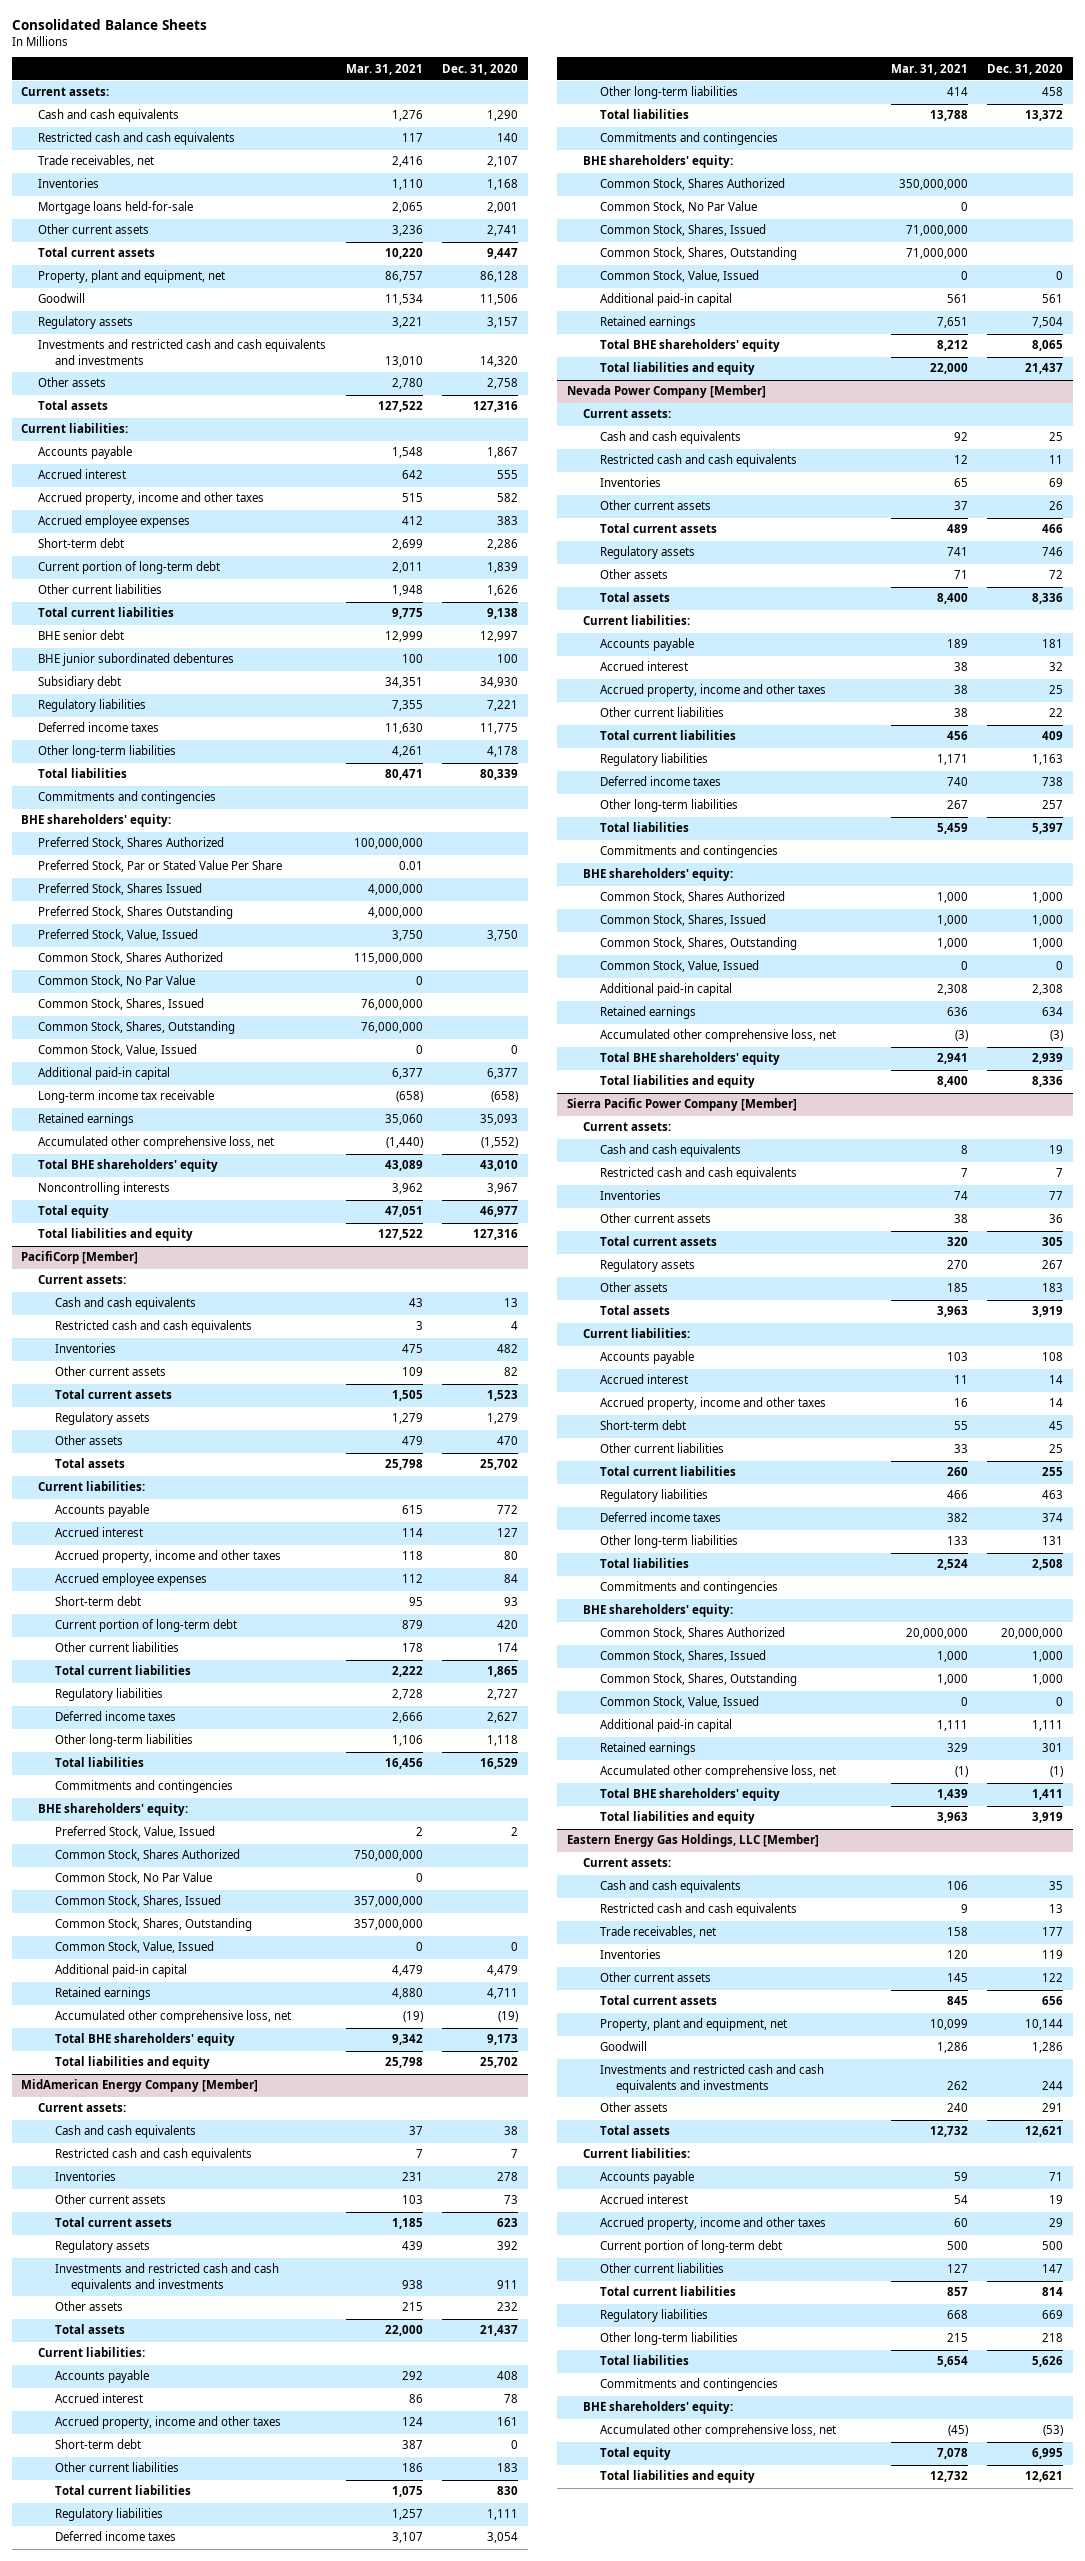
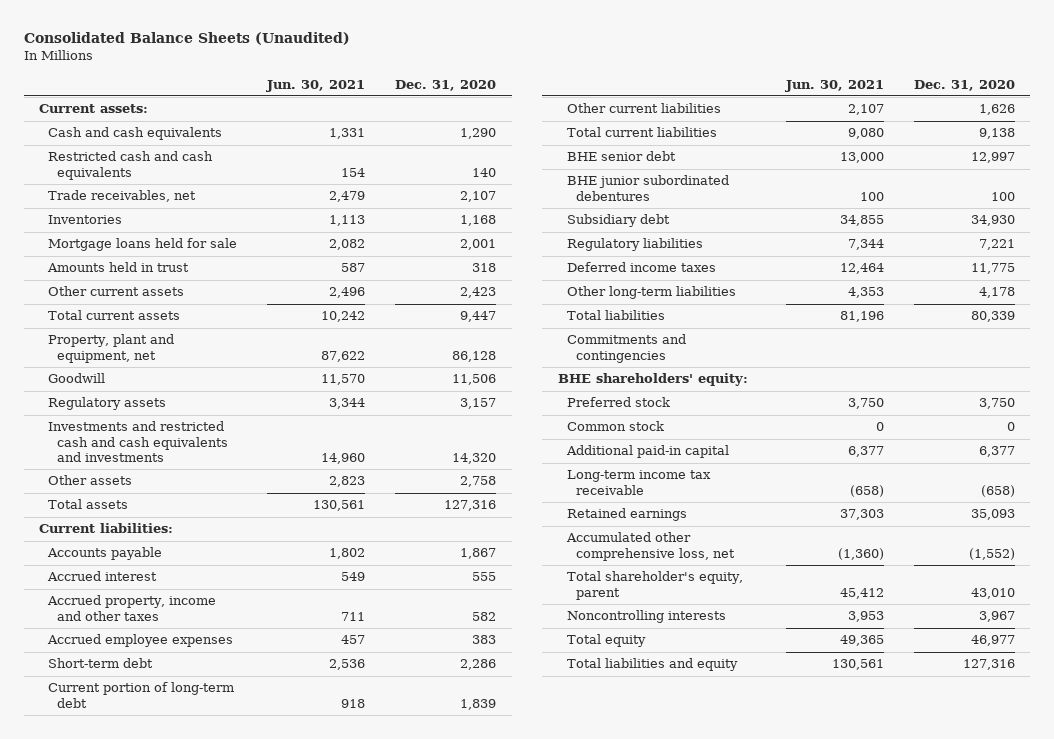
- Consolidated Balance Sheets
+ Consolidated Balance Sheets (Unaudited)
- | Mar. 31, 2021 | Dec. 31, 2020
+ | Jun. 30, 2021 | Dec. 31, 2020
- Mortgage loans held-for-sale | 2,065 | 2,001
- Other current assets | 3,236 | 2,741
+ Mortgage loans held for sale | 2,082 | 2,001
+ Amounts held in trust | 587 | 318
+ Other current assets | 2,496 | 2,423
- Preferred Stock, Shares Authorized | 100,000,000 |
- Preferred Stock, Par or Stated Value Per Share | 0.01 |
- Preferred Stock, Shares Issued | 4,000,000 |
- Preferred Stock, Shares Outstanding | 4,000,000 |
- Preferred Stock, Value, Issued | 3,750 | 3,750
- Common Stock, Shares Authorized | 115,000,000 |
- Common Stock, No Par Value | 0 |
- Common Stock, Shares, Issued | 76,000,000 |
- Common Stock, Shares, Outstanding | 76,000,000 |
- Common Stock, Value, Issued | 0 | 0
+ Preferred stock | 3,750 | 3,750
+ Common stock | 0 | 0
- Total BHE shareholders' equity | 43,089 | 43,010
+ Total shareholder's equity, parent | 45,412 | 43,010
- PacifiCorp [Member]
- Current assets:
- Cash and cash equivalents | 43 | 13
- Restricted cash and cash equivalents | 3 | 4
- Inventories | 475 | 482
- Other current assets | 109 | 82
- Total current assets | 1,505 | 1,523
- Regulatory assets | 1,279 | 1,279
- Other assets | 479 | 470
- Total assets | 25,798 | 25,702
- Current liabilities:
- Accounts payable | 615 | 772
- Accrued interest | 114 | 127
- Accrued property, income and other taxes | 118 | 80
- Accrued employee expenses | 112 | 84
- Short-term debt | 95 | 93
- Current portion of long-term debt | 879 | 420
- Other current liabilities | 178 | 174
- Total current liabilities | 2,222 | 1,865
- Regulatory liabilities | 2,728 | 2,727
- Deferred income taxes | 2,666 | 2,627
- Other long-term liabilities | 1,106 | 1,118
- Total liabilities | 16,456 | 16,529
- Commitments and contingencies
- BHE shareholders' equity:
- Preferred Stock, Value, Issued | 2 | 2
- Common Stock, Shares Authorized | 750,000,000 |
- Common Stock, No Par Value | 0 |
- Common Stock, Shares, Issued | 357,000,000 |
- Common Stock, Shares, Outstanding | 357,000,000 |
- Common Stock, Value, Issued | 0 | 0
- Additional paid-in capital | 4,479 | 4,479
- Retained earnings | 4,880 | 4,711
- Accumulated other comprehensive loss, net | (19) | (19)
- Total BHE shareholders' equity | 9,342 | 9,173
- Total liabilities and equity | 25,798 | 25,702
- MidAmerican Energy Company [Member]
- Current assets:
- Cash and cash equivalents | 37 | 38
- Restricted cash and cash equivalents | 7 | 7
- Inventories | 231 | 278
- Other current assets | 103 | 73
- Total current assets | 1,185 | 623
- Regulatory assets | 439 | 392
- Investments and restricted cash and cash equivalents and investments | 938 | 911
- Other assets | 215 | 232
- Total assets | 22,000 | 21,437
- Current liabilities:
- Accounts payable | 292 | 408
- Accrued interest | 86 | 78
- Accrued property, income and other taxes | 124 | 161
- Short-term debt | 387 | 0
- Other current liabilities | 186 | 183
- Total current liabilities | 1,075 | 830
- Regulatory liabilities | 1,257 | 1,111
- Deferred income taxes | 3,107 | 3,054
- Other long-term liabilities | 414 | 458
- Total liabilities | 13,788 | 13,372
- Commitments and contingencies
- BHE shareholders' equity:
- Common Stock, Shares Authorized | 350,000,000 |
- Common Stock, No Par Value | 0 |
- Common Stock, Shares, Issued | 71,000,000 |
- Common Stock, Shares, Outstanding | 71,000,000 |
- Common Stock, Value, Issued | 0 | 0
- Additional paid-in capital | 561 | 561
- Retained earnings | 7,651 | 7,504
- Total BHE shareholders' equity | 8,212 | 8,065
- Total liabilities and equity | 22,000 | 21,437
- Nevada Power Company [Member]
- Current assets:
- Cash and cash equivalents | 92 | 25
- Restricted cash and cash equivalents | 12 | 11
- Inventories | 65 | 69
- Other current assets | 37 | 26
- Total current assets | 489 | 466
- Regulatory assets | 741 | 746
- Other assets | 71 | 72
- Total assets | 8,400 | 8,336
- Current liabilities:
- Accounts payable | 189 | 181
- Accrued interest | 38 | 32
- Accrued property, income and other taxes | 38 | 25
- Other current liabilities | 38 | 22
- Total current liabilities | 456 | 409
- Regulatory liabilities | 1,171 | 1,163
- Deferred income taxes | 740 | 738
- Other long-term liabilities | 267 | 257
- Total liabilities | 5,459 | 5,397
- Commitments and contingencies
- BHE shareholders' equity:
- Common Stock, Shares Authorized | 1,000 | 1,000
- Common Stock, Shares, Issued | 1,000 | 1,000
- Common Stock, Shares, Outstanding | 1,000 | 1,000
- Common Stock, Value, Issued | 0 | 0
- Additional paid-in capital | 2,308 | 2,308
- Retained earnings | 636 | 634
- Accumulated other comprehensive loss, net | (3) | (3)
- Total BHE shareholders' equity | 2,941 | 2,939
- Total liabilities and equity | 8,400 | 8,336
- Sierra Pacific Power Company [Member]
- Current assets:
- Cash and cash equivalents | 8 | 19
- Restricted cash and cash equivalents | 7 | 7
- Inventories | 74 | 77
- Other current assets | 38 | 36
- Total current assets | 320 | 305
- Regulatory assets | 270 | 267
- Other assets | 185 | 183
- Total assets | 3,963 | 3,919
- Current liabilities:
- Accounts payable | 103 | 108
- Accrued interest | 11 | 14
- Accrued property, income and other taxes | 16 | 14
- Short-term debt | 55 | 45
- Other current liabilities | 33 | 25
- Total current liabilities | 260 | 255
- Regulatory liabilities | 466 | 463
- Deferred income taxes | 382 | 374
- Other long-term liabilities | 133 | 131
- Total liabilities | 2,524 | 2,508
- Commitments and contingencies
- BHE shareholders' equity:
- Common Stock, Shares Authorized | 20,000,000 | 20,000,000
- Common Stock, Shares, Issued | 1,000 | 1,000
- Common Stock, Shares, Outstanding | 1,000 | 1,000
- Common Stock, Value, Issued | 0 | 0
- Additional paid-in capital | 1,111 | 1,111
- Retained earnings | 329 | 301
- Accumulated other comprehensive loss, net | (1) | (1)
- Total BHE shareholders' equity | 1,439 | 1,411
- Total liabilities and equity | 3,963 | 3,919
- Eastern Energy Gas Holdings, LLC [Member]
- Current assets:
- Cash and cash equivalents | 106 | 35
- Restricted cash and cash equivalents | 9 | 13
- Trade receivables, net | 158 | 177
- Inventories | 120 | 119
- Other current assets | 145 | 122
- Total current assets | 845 | 656
- Property, plant and equipment, net | 10,099 | 10,144
- Goodwill | 1,286 | 1,286
- Investments and restricted cash and cash equivalents and investments | 262 | 244
- Other assets | 240 | 291
- Total assets | 12,732 | 12,621
- Current liabilities:
- Accounts payable | 59 | 71
- Accrued interest | 54 | 19
- Accrued property, income and other taxes | 60 | 29
- Current portion of long-term debt | 500 | 500
- Other current liabilities | 127 | 147
- Total current liabilities | 857 | 814
- Regulatory liabilities | 668 | 669
- Other long-term liabilities | 215 | 218
- Total liabilities | 5,654 | 5,626
- Commitments and contingencies
- BHE shareholders' equity:
- Accumulated other comprehensive loss, net | (45) | (53)
- Total equity | 7,078 | 6,995
- Total liabilities and equity | 12,732 | 12,621

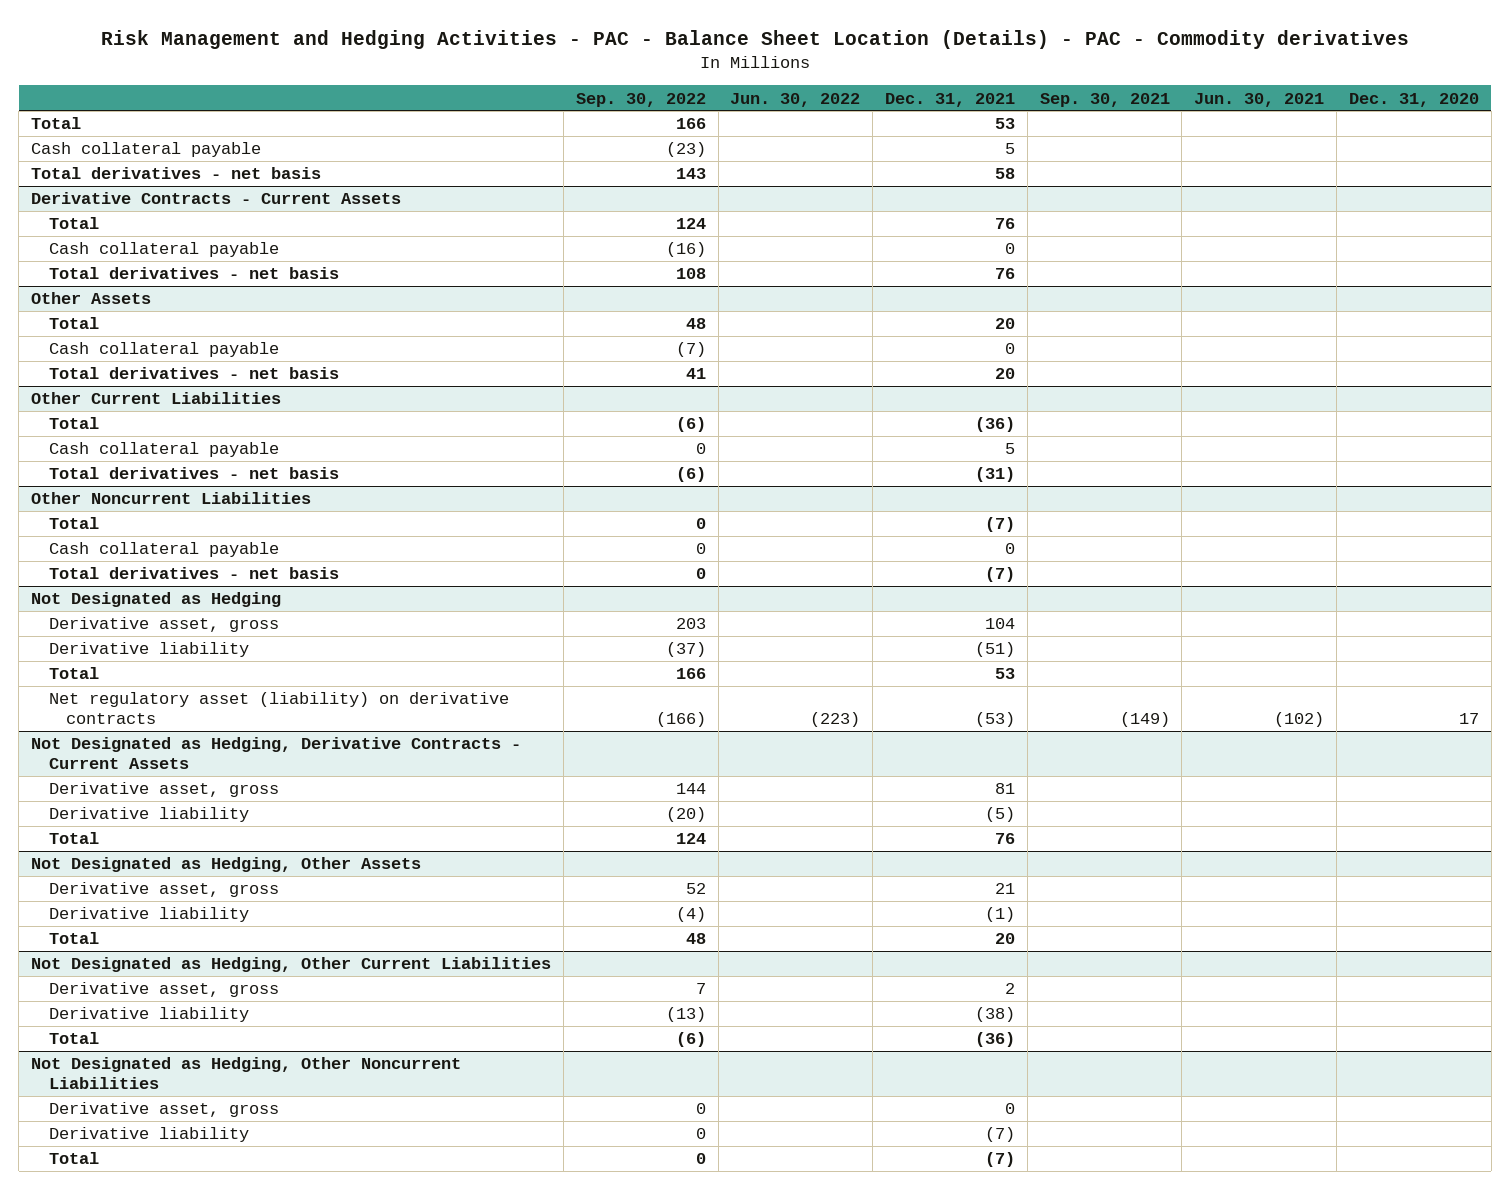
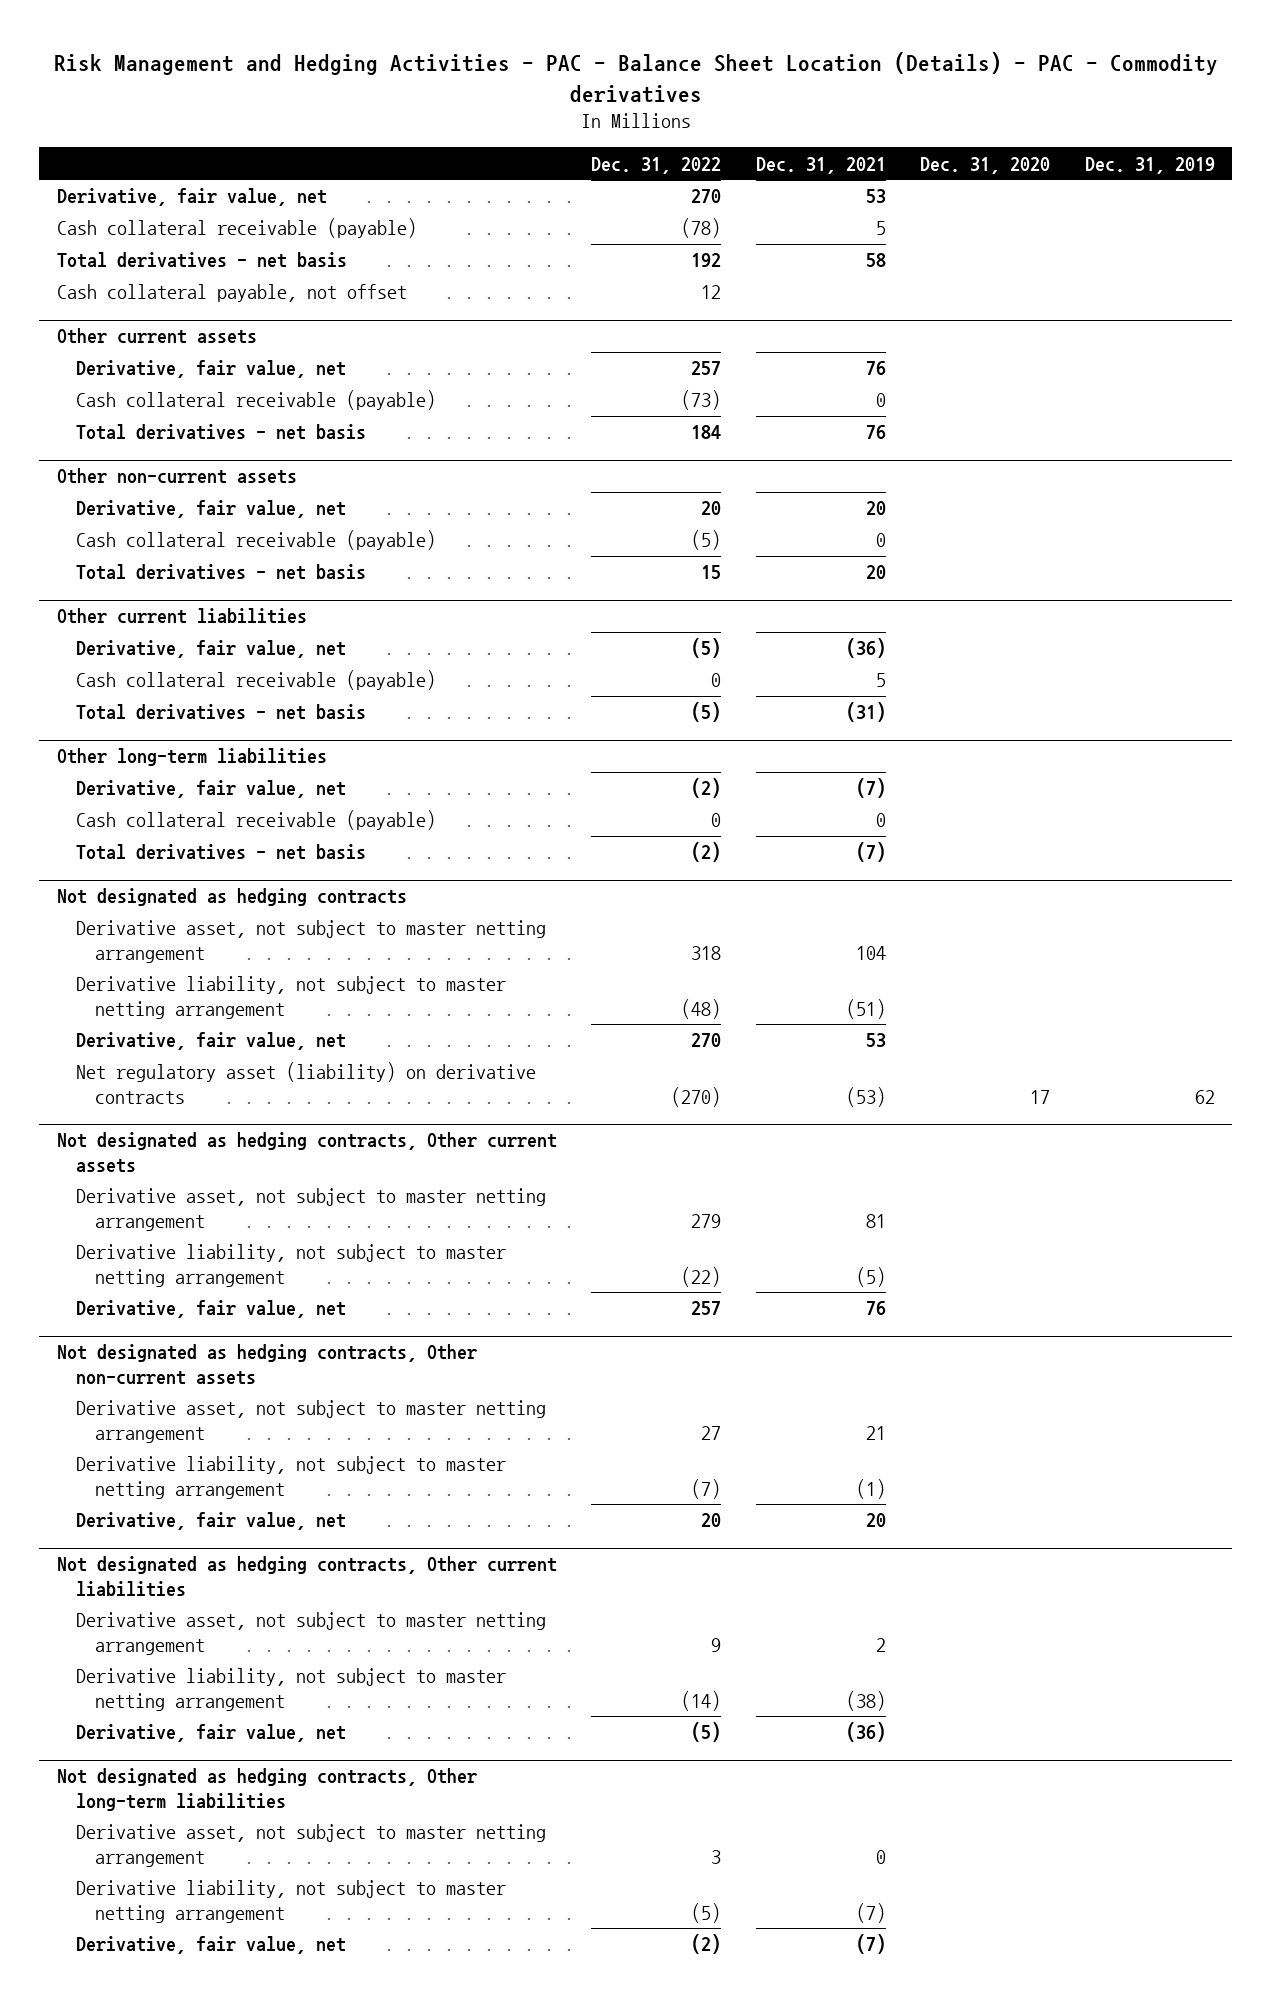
- | Sep. 30, 2022 | Jun. 30, 2022 | Dec. 31, 2021 | Sep. 30, 2021 | Jun. 30, 2021 | Dec. 31, 2020
+ | Dec. 31, 2022 | Dec. 31, 2021 | Dec. 31, 2020 | Dec. 31, 2019
- Total | 166 | | 53 | | |
- Cash collateral payable | (23) | | 5 | | |
+ Derivative, fair value, net | 270 | 53 | |
+ Cash collateral receivable (payable) | (78) | 5 | |
- Derivative Contracts - Current Assets
- Total | 124 | | 76 | | |
- Cash collateral payable | (16) | | 0 | | |
+ Cash collateral payable, not offset | 12 | | |
+ Other current assets
+ Derivative, fair value, net | 257 | 76 | |
+ Cash collateral receivable (payable) | (73) | 0 | |
- Other Assets
- Total | 48 | | 20 | | |
- Cash collateral payable | (7) | | 0 | | |
+ Other non-current assets
+ Derivative, fair value, net | 20 | 20 | |
+ Cash collateral receivable (payable) | (5) | 0 | |
- Other Current Liabilities
- Total | (6) | | (36) | | |
- Cash collateral payable | 0 | | 5 | | |
+ Other current liabilities
+ Derivative, fair value, net | (5) | (36) | |
+ Cash collateral receivable (payable) | 0 | 5 | |
- Other Noncurrent Liabilities
- Total | 0 | | (7) | | |
- Cash collateral payable | 0 | | 0 | | |
+ Other long-term liabilities
+ Derivative, fair value, net | (2) | (7) | |
+ Cash collateral receivable (payable) | 0 | 0 | |
- Not Designated as Hedging
- Derivative asset, gross | 203 | | 104 | | |
- Derivative liability | (37) | | (51) | | |
- Total | 166 | | 53 | | |
+ Not designated as hedging contracts
+ Derivative asset, not subject to master netting arrangement | 318 | 104 | |
+ Derivative liability, not subject to master netting arrangement | (48) | (51) | |
+ Derivative, fair value, net | 270 | 53 | |
- Not Designated as Hedging, Derivative Contracts - Current Assets
- Derivative asset, gross | 144 | | 81 | | |
- Derivative liability | (20) | | (5) | | |
- Total | 124 | | 76 | | |
- Not Designated as Hedging, Other Assets
- Derivative asset, gross | 52 | | 21 | | |
- Derivative liability | (4) | | (1) | | |
- Total | 48 | | 20 | | |
- Not Designated as Hedging, Other Current Liabilities
- Derivative asset, gross | 7 | | 2 | | |
- Derivative liability | (13) | | (38) | | |
- Total | (6) | | (36) | | |
- Not Designated as Hedging, Other Noncurrent Liabilities
- Derivative asset, gross | 0 | | 0 | | |
- Derivative liability | 0 | | (7) | | |
- Total | 0 | | (7) | | |
+ Not designated as hedging contracts, Other current assets
+ Derivative asset, not subject to master netting arrangement | 279 | 81 | |
+ Derivative liability, not subject to master netting arrangement | (22) | (5) | |
+ Derivative, fair value, net | 257 | 76 | |
+ Not designated as hedging contracts, Other non-current assets
+ Derivative asset, not subject to master netting arrangement | 27 | 21 | |
+ Derivative liability, not subject to master netting arrangement | (7) | (1) | |
+ Derivative, fair value, net | 20 | 20 | |
+ Not designated as hedging contracts, Other current liabilities
+ Derivative asset, not subject to master netting arrangement | 9 | 2 | |
+ Derivative liability, not subject to master netting arrangement | (14) | (38) | |
+ Derivative, fair value, net | (5) | (36) | |
+ Not designated as hedging contracts, Other long-term liabilities
+ Derivative asset, not subject to master netting arrangement | 3 | 0 | |
+ Derivative liability, not subject to master netting arrangement | (5) | (7) | |
+ Derivative, fair value, net | (2) | (7) | |

